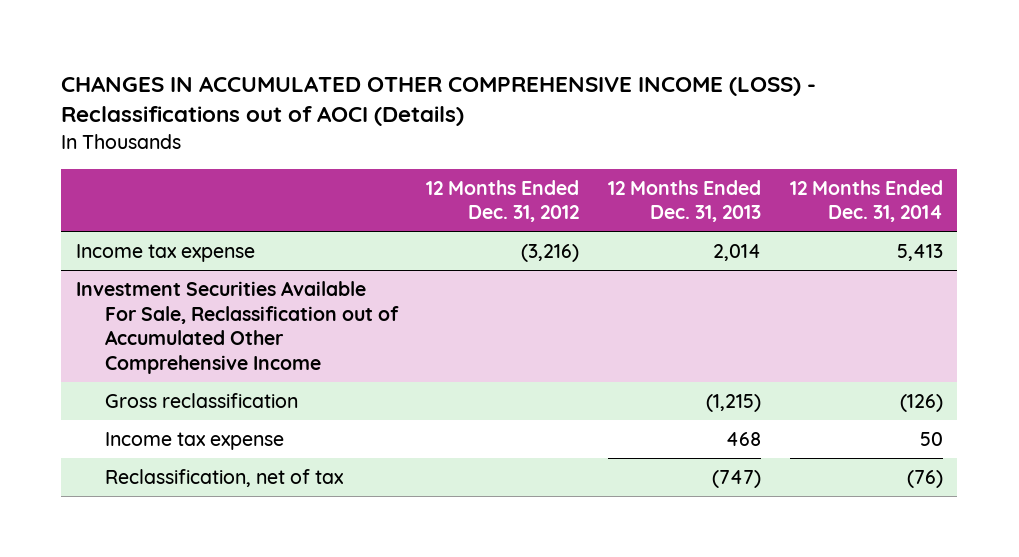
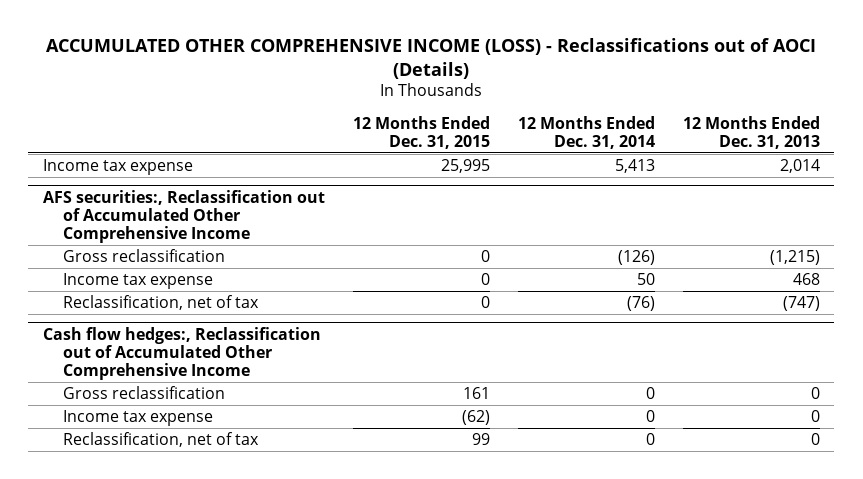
- CHANGES IN ACCUMULATED OTHER COMPREHENSIVE INCOME (LOSS) - Reclassifications out of AOCI (Details)
+ ACCUMULATED OTHER COMPREHENSIVE INCOME (LOSS) - Reclassifications out of AOCI (Details)
- | 12 Months Ended Dec. 31, 2012 | 12 Months Ended Dec. 31, 2013 | 12 Months Ended Dec. 31, 2014
+ | 12 Months Ended Dec. 31, 2015 | 12 Months Ended Dec. 31, 2014 | 12 Months Ended Dec. 31, 2013
- Investment Securities Available For Sale, Reclassification out of Accumulated Other Comprehensive Income
+ AFS securities:, Reclassification out of Accumulated Other Comprehensive Income
+ Cash flow hedges:, Reclassification out of Accumulated Other Comprehensive Income
+ Gross reclassification | 161 | 0 | 0
+ Income tax expense | (62) | 0 | 0
+ Reclassification, net of tax | 99 | 0 | 0

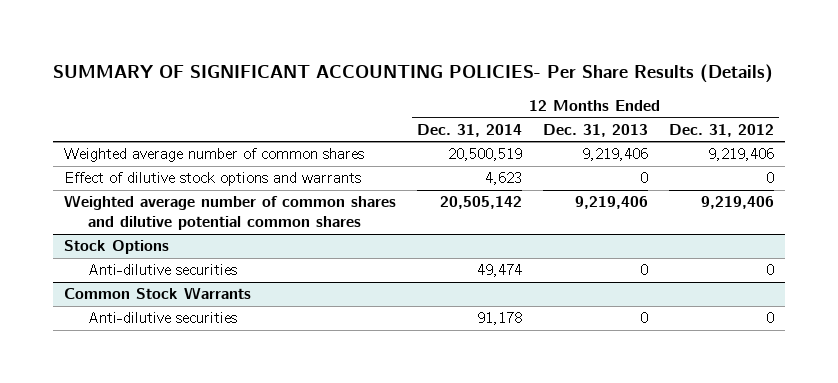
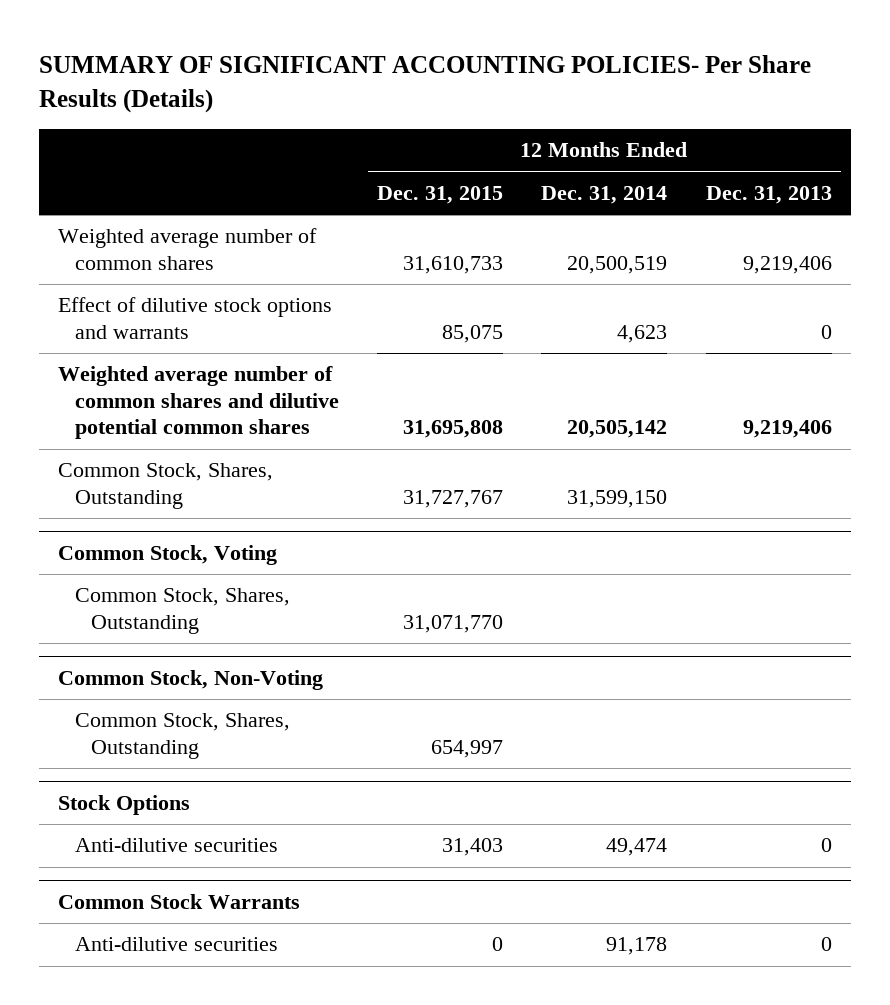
- | 12 Months Ended Dec. 31, 2014 | 12 Months Ended Dec. 31, 2013 | 12 Months Ended Dec. 31, 2012
+ | 12 Months Ended Dec. 31, 2015 | 12 Months Ended Dec. 31, 2014 | 12 Months Ended Dec. 31, 2013
+ Common Stock, Shares, Outstanding | 31,727,767 | 31,599,150 |
+ Common Stock, Voting
+ Common Stock, Shares, Outstanding | 31,071,770 | |
+ Common Stock, Non-Voting
+ Common Stock, Shares, Outstanding | 654,997 | |

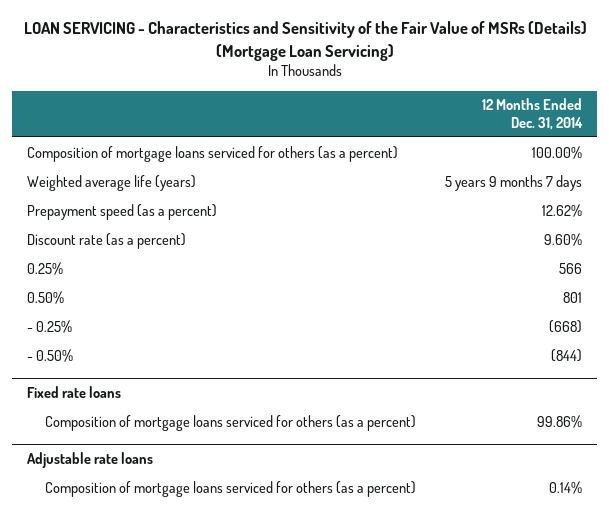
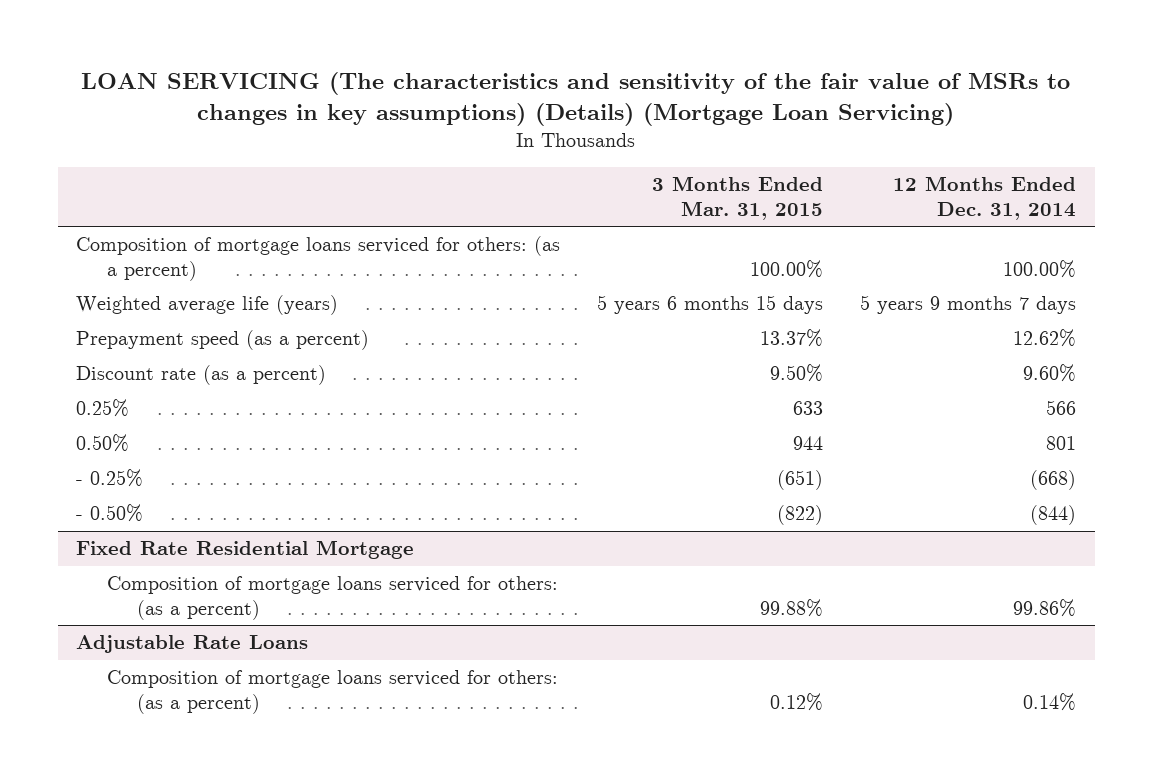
- LOAN SERVICING - Characteristics and Sensitivity of the Fair Value of MSRs (Details) (Mortgage Loan Servicing)
+ LOAN SERVICING (The characteristics and sensitivity of the fair value of MSRs to changes in key assumptions) (Details) (Mortgage Loan Servicing)
- | 12 Months Ended Dec. 31, 2014
+ | 3 Months Ended Mar. 31, 2015 | 12 Months Ended Dec. 31, 2014
- Composition of mortgage loans serviced for others (as a percent) | 100.00%
+ Composition of mortgage loans serviced for others: (as a percent) | 100.00% | 100.00%
- Fixed rate loans
- Composition of mortgage loans serviced for others (as a percent) | 99.86%
- Adjustable rate loans
- Composition of mortgage loans serviced for others (as a percent) | 0.14%
+ Fixed Rate Residential Mortgage
+ Composition of mortgage loans serviced for others: (as a percent) | 99.88% | 99.86%
+ Adjustable Rate Loans
+ Composition of mortgage loans serviced for others: (as a percent) | 0.12% | 0.14%

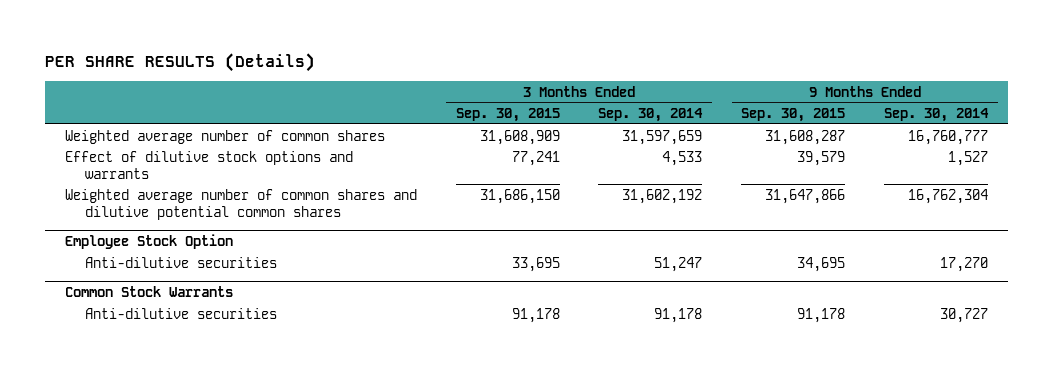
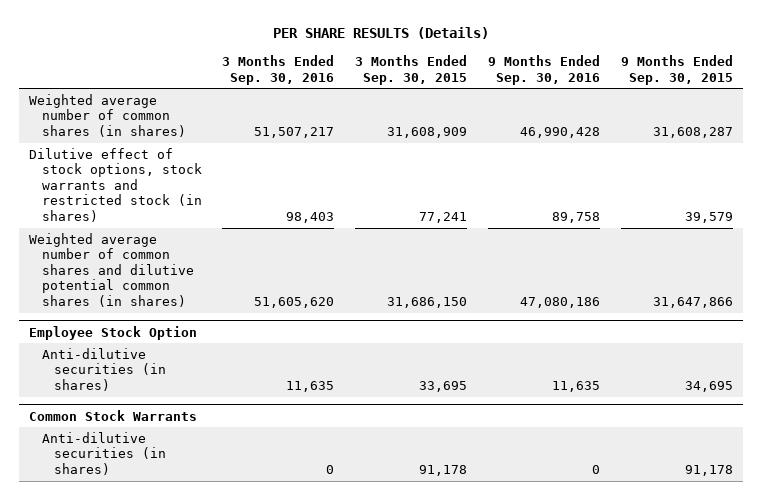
- | 3 Months Ended Sep. 30, 2015 | 3 Months Ended Sep. 30, 2014 | 9 Months Ended Sep. 30, 2015 | 9 Months Ended Sep. 30, 2014
+ | 3 Months Ended Sep. 30, 2016 | 3 Months Ended Sep. 30, 2015 | 9 Months Ended Sep. 30, 2016 | 9 Months Ended Sep. 30, 2015
- Weighted average number of common shares | 31,608,909 | 31,597,659 | 31,608,287 | 16,760,777
- Effect of dilutive stock options and warrants | 77,241 | 4,533 | 39,579 | 1,527
- Weighted average number of common shares and dilutive potential common shares | 31,686,150 | 31,602,192 | 31,647,866 | 16,762,304
+ Weighted average number of common shares (in shares) | 51,507,217 | 31,608,909 | 46,990,428 | 31,608,287
+ Dilutive effect of stock options, stock warrants and restricted stock (in shares) | 98,403 | 77,241 | 89,758 | 39,579
+ Weighted average number of common shares and dilutive potential common shares (in shares) | 51,605,620 | 31,686,150 | 47,080,186 | 31,647,866
@ Employee Stock Option
- Anti-dilutive securities | 33,695 | 51,247 | 34,695 | 17,270
+ Anti-dilutive securities (in shares) | 11,635 | 33,695 | 11,635 | 34,695
@ Common Stock Warrants
- Anti-dilutive securities | 91,178 | 91,178 | 91,178 | 30,727
+ Anti-dilutive securities (in shares) | 0 | 91,178 | 0 | 91,178

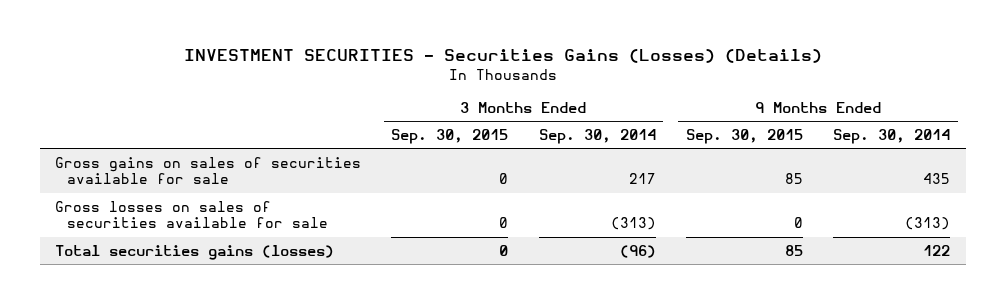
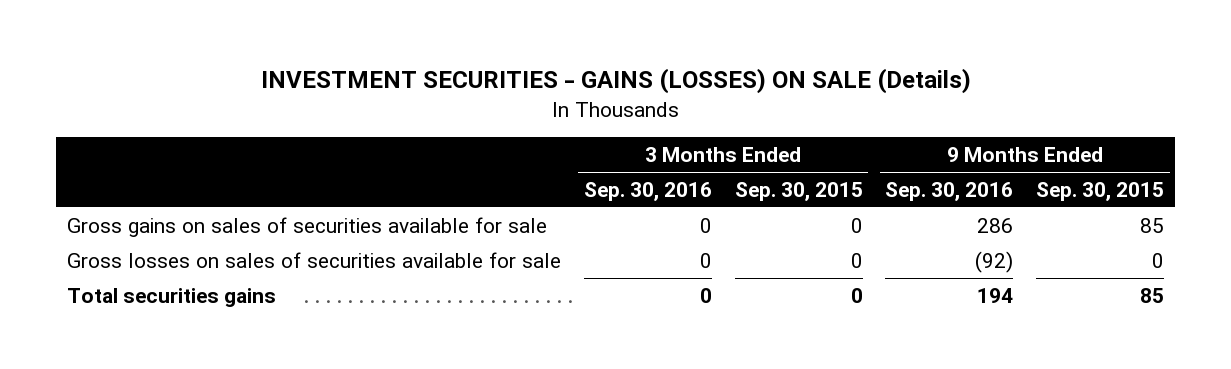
- INVESTMENT SECURITIES - Securities Gains (Losses) (Details)
+ INVESTMENT SECURITIES - GAINS (LOSSES) ON SALE (Details)
- | 3 Months Ended Sep. 30, 2015 | 3 Months Ended Sep. 30, 2014 | 9 Months Ended Sep. 30, 2015 | 9 Months Ended Sep. 30, 2014
+ | 3 Months Ended Sep. 30, 2016 | 3 Months Ended Sep. 30, 2015 | 9 Months Ended Sep. 30, 2016 | 9 Months Ended Sep. 30, 2015
- Total securities gains (losses) | 0 | (96) | 85 | 122
+ Total securities gains | 0 | 0 | 194 | 85

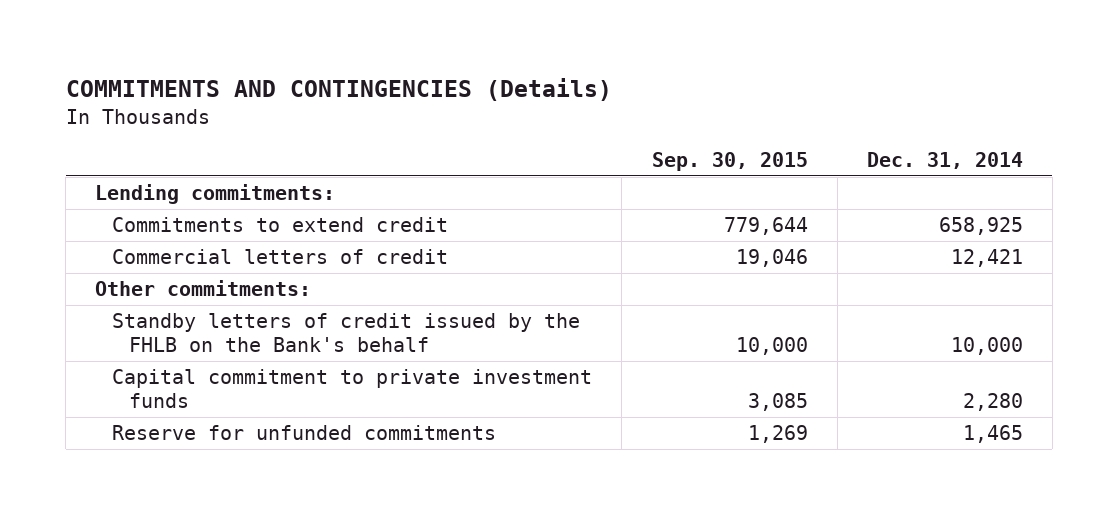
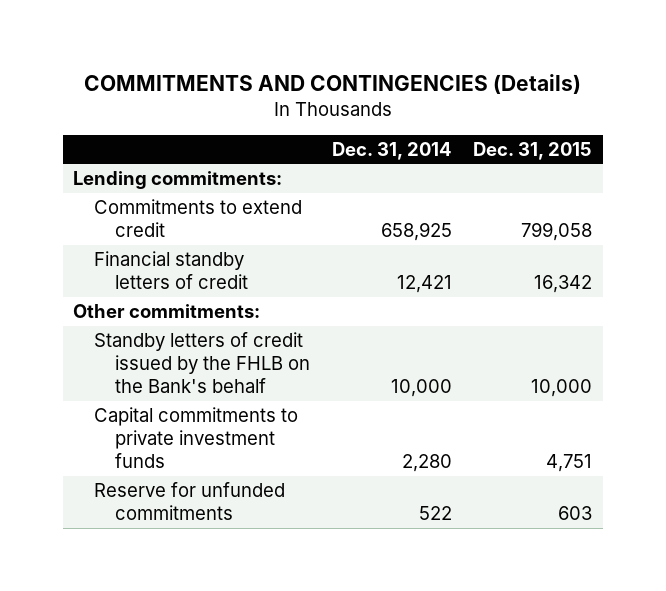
- | Sep. 30, 2015 | Dec. 31, 2014
+ | Dec. 31, 2014 | Dec. 31, 2015
- Commercial letters of credit | 19,046 | 12,421
+ Financial standby letters of credit | 12,421 | 16,342
- Capital commitment to private investment funds | 3,085 | 2,280
- Reserve for unfunded commitments | 1,269 | 1,465
+ Capital commitments to private investment funds | 2,280 | 4,751
+ Reserve for unfunded commitments | 522 | 603

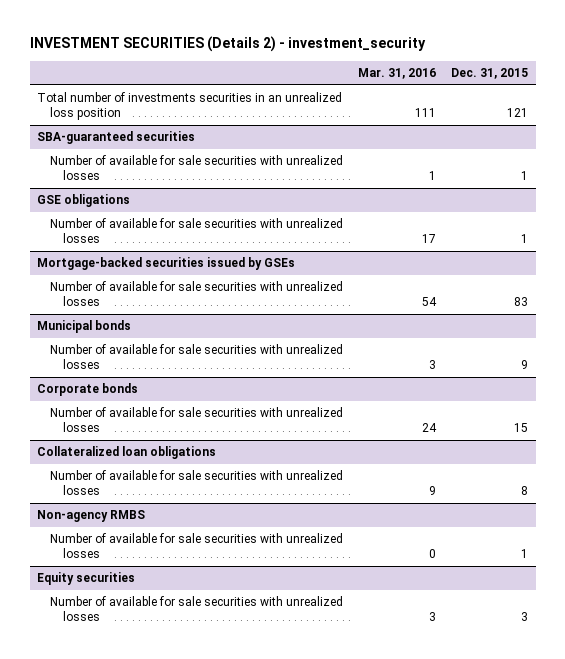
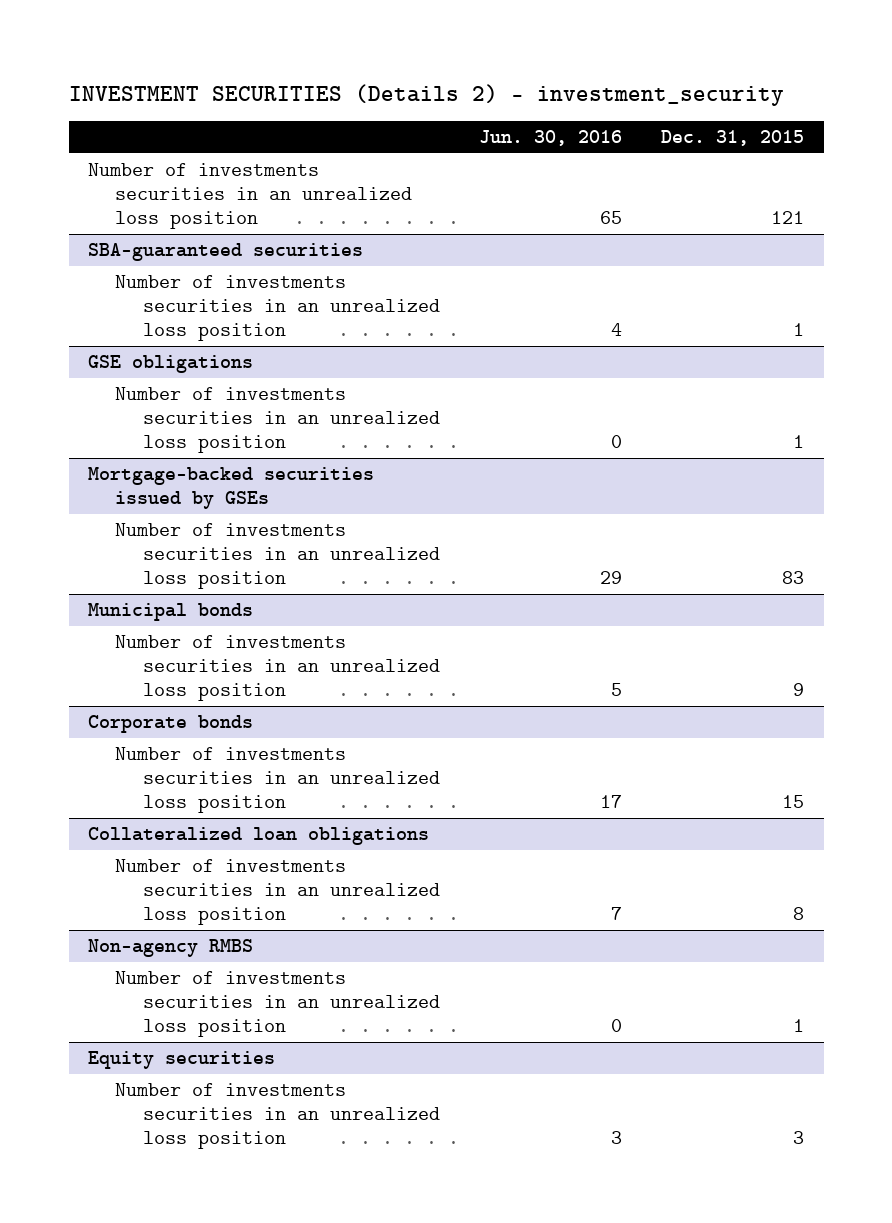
- | Mar. 31, 2016 | Dec. 31, 2015
+ | Jun. 30, 2016 | Dec. 31, 2015
- Total number of investments securities in an unrealized loss position | 111 | 121
+ Number of investments securities in an unrealized loss position | 65 | 121
@ SBA-guaranteed securities
- Number of available for sale securities with unrealized losses | 1 | 1
+ Number of investments securities in an unrealized loss position | 4 | 1
@ GSE obligations
- Number of available for sale securities with unrealized losses | 17 | 1
+ Number of investments securities in an unrealized loss position | 0 | 1
@ Mortgage-backed securities issued by GSEs
- Number of available for sale securities with unrealized losses | 54 | 83
+ Number of investments securities in an unrealized loss position | 29 | 83
@ Municipal bonds
- Number of available for sale securities with unrealized losses | 3 | 9
+ Number of investments securities in an unrealized loss position | 5 | 9
@ Corporate bonds
- Number of available for sale securities with unrealized losses | 24 | 15
+ Number of investments securities in an unrealized loss position | 17 | 15
@ Collateralized loan obligations
- Number of available for sale securities with unrealized losses | 9 | 8
+ Number of investments securities in an unrealized loss position | 7 | 8
@ Non-agency RMBS
- Number of available for sale securities with unrealized losses | 0 | 1
+ Number of investments securities in an unrealized loss position | 0 | 1
@ Equity securities
- Number of available for sale securities with unrealized losses | 3 | 3
+ Number of investments securities in an unrealized loss position | 3 | 3

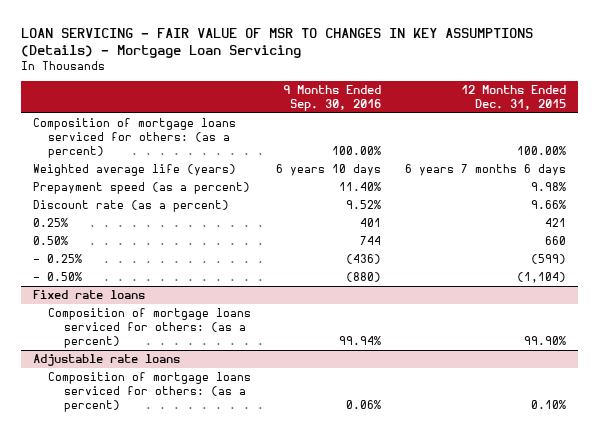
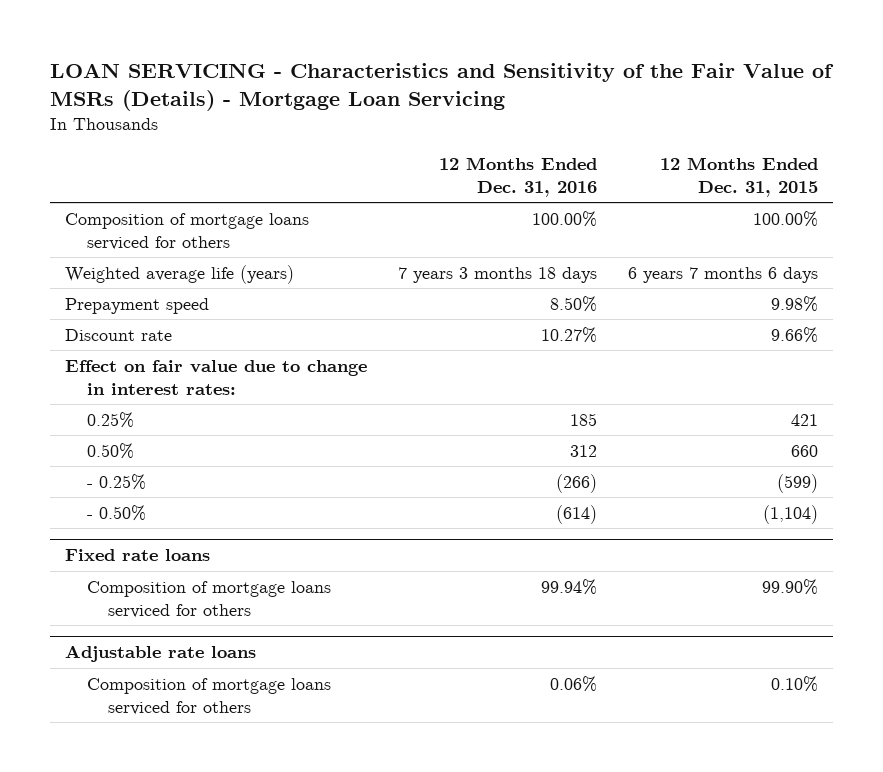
- LOAN SERVICING - FAIR VALUE OF MSR TO CHANGES IN KEY ASSUMPTIONS (Details) - Mortgage Loan Servicing
+ LOAN SERVICING - Characteristics and Sensitivity of the Fair Value of MSRs (Details) - Mortgage Loan Servicing
- | 9 Months Ended Sep. 30, 2016 | 12 Months Ended Dec. 31, 2015
+ | 12 Months Ended Dec. 31, 2016 | 12 Months Ended Dec. 31, 2015
- Composition of mortgage loans serviced for others: (as a percent) | 100.00% | 100.00%
+ Composition of mortgage loans serviced for others | 100.00% | 100.00%
- Prepayment speed (as a percent) | 11.40% | 9.98%
- Discount rate (as a percent) | 9.52% | 9.66%
+ Prepayment speed | 8.50% | 9.98%
+ Discount rate | 10.27% | 9.66%
+ Effect on fair value due to change in interest rates:
@ Fixed rate loans
- Composition of mortgage loans serviced for others: (as a percent) | 99.94% | 99.90%
+ Composition of mortgage loans serviced for others | 99.94% | 99.90%
@ Adjustable rate loans
- Composition of mortgage loans serviced for others: (as a percent) | 0.06% | 0.10%
+ Composition of mortgage loans serviced for others | 0.06% | 0.10%

